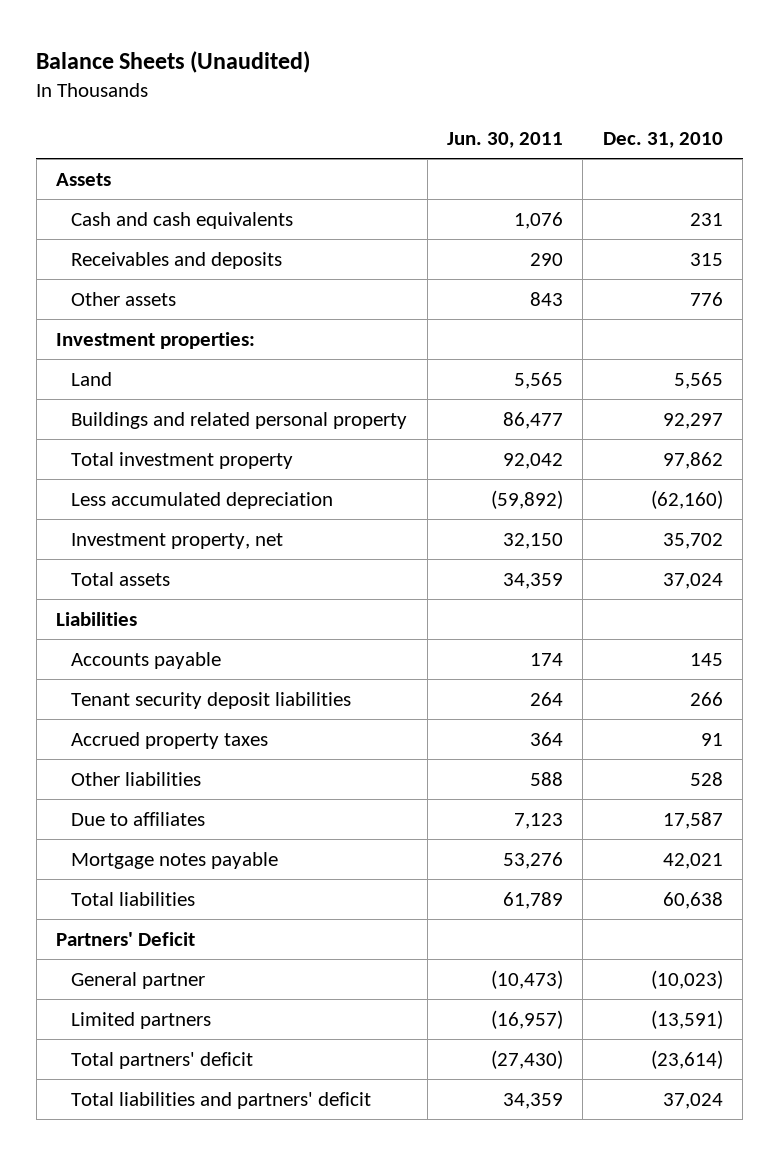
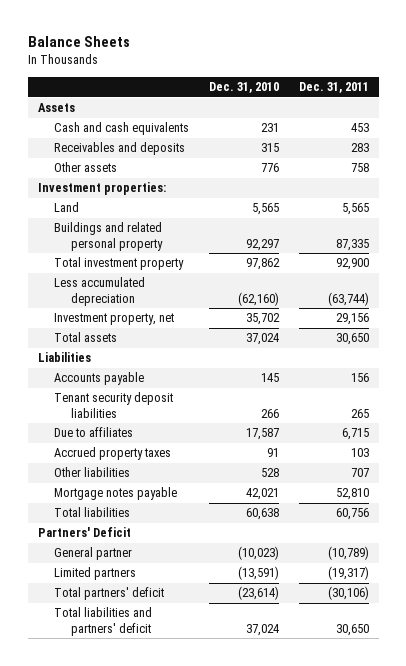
- Balance Sheets (Unaudited)
+ Balance Sheets
- | Jun. 30, 2011 | Dec. 31, 2010
+ | Dec. 31, 2010 | Dec. 31, 2011
moved up: Due to affiliates | 17,587 | 6,715

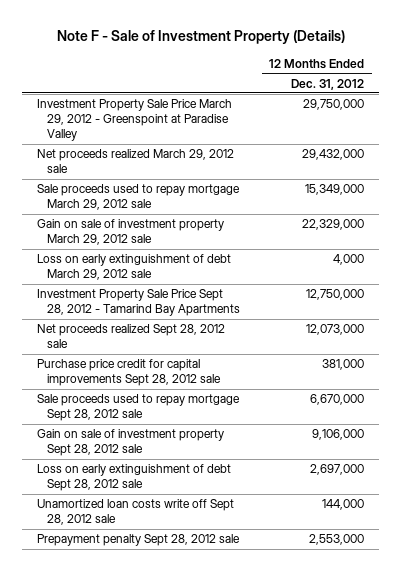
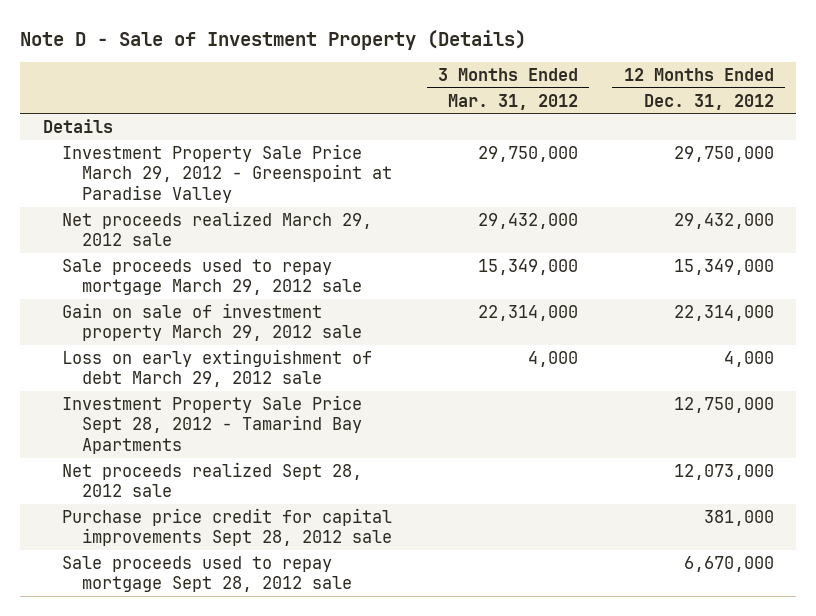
- Note F - Sale of Investment Property (Details)
+ Note D - Sale of Investment Property (Details)
- | 12 Months Ended Dec. 31, 2012
+ | 3 Months Ended Mar. 31, 2012 | 12 Months Ended Dec. 31, 2012
+ Details
- Gain on sale of investment property March 29, 2012 sale | 22,329,000
+ Gain on sale of investment property March 29, 2012 sale | 22,314,000 | 22,314,000
- Gain on sale of investment property Sept 28, 2012 sale | 9,106,000
- Loss on early extinguishment of debt Sept 28, 2012 sale | 2,697,000
- Unamortized loan costs write off Sept 28, 2012 sale | 144,000
- Prepayment penalty Sept 28, 2012 sale | 2,553,000

